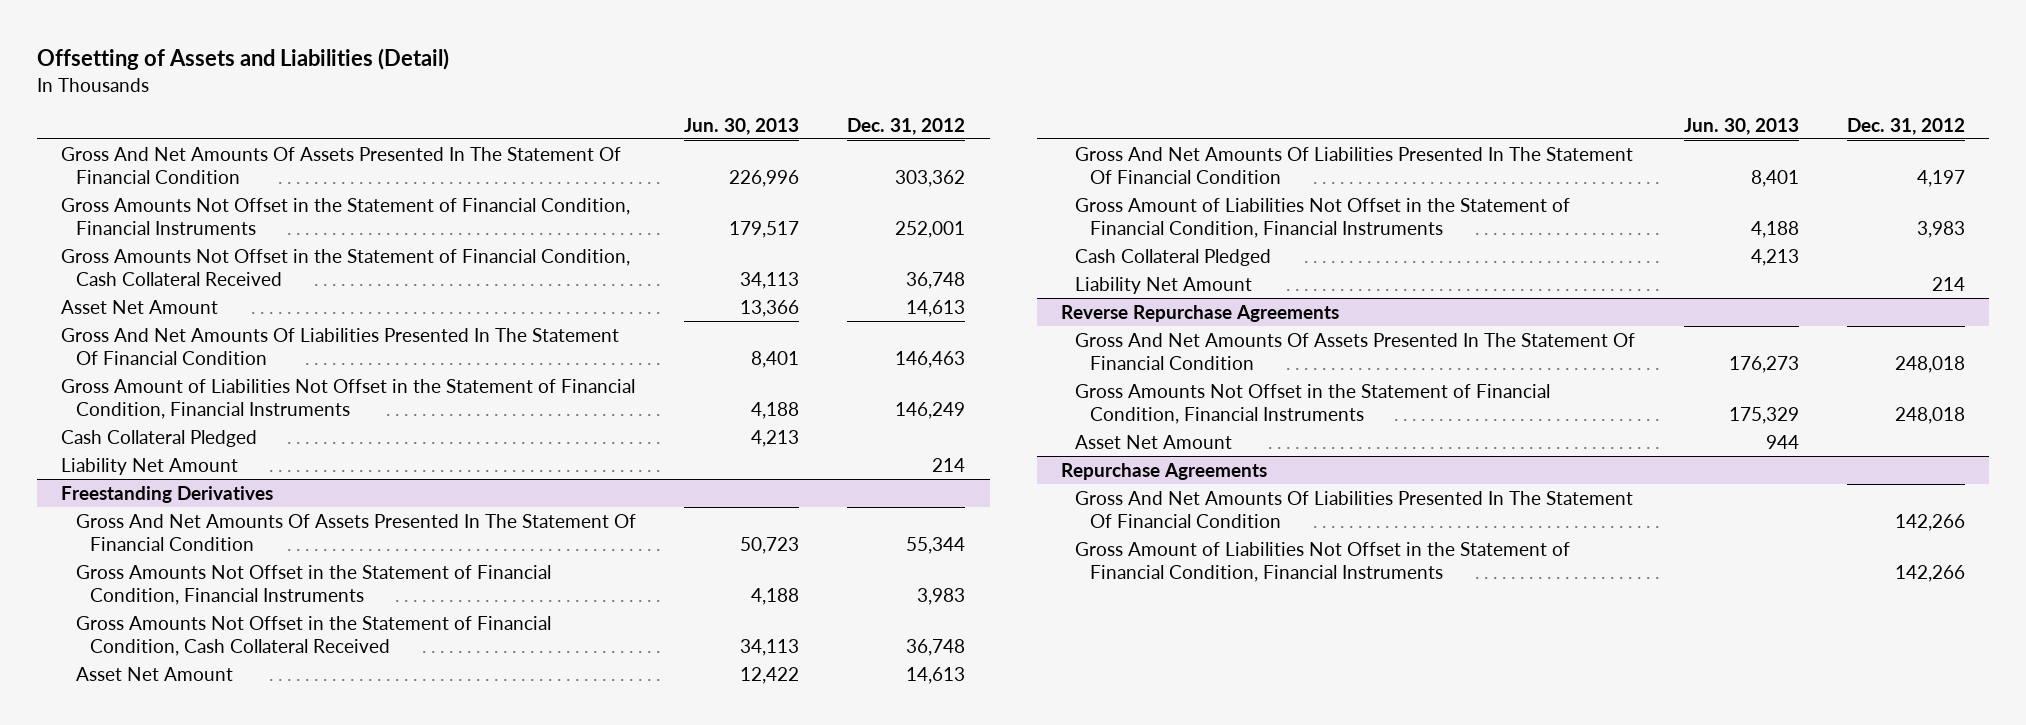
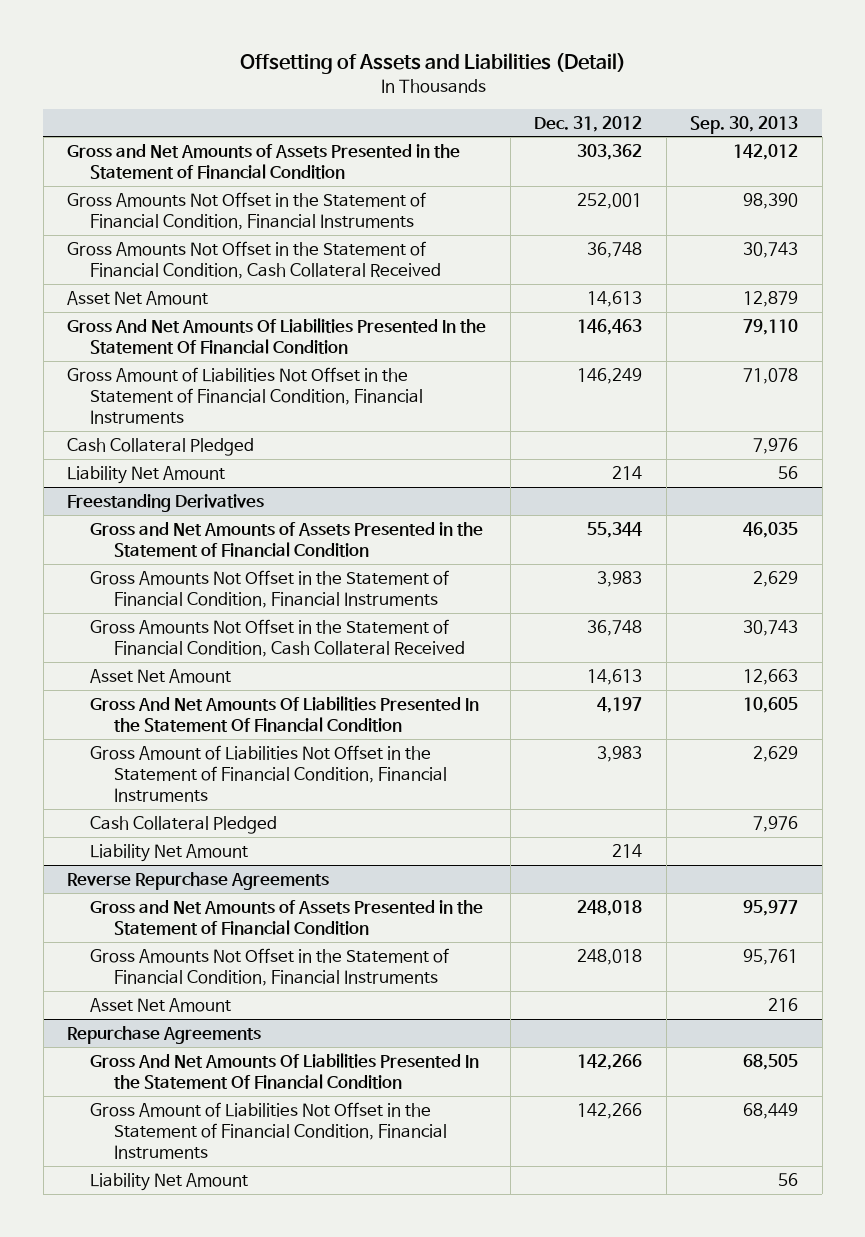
- | Jun. 30, 2013 | Dec. 31, 2012
+ | Dec. 31, 2012 | Sep. 30, 2013
- Gross And Net Amounts Of Assets Presented In The Statement Of Financial Condition | 226,996 | 303,362
+ Gross and Net Amounts of Assets Presented in the Statement of Financial Condition | 303,362 | 142,012
- Gross And Net Amounts Of Liabilities Presented In The Statement Of Financial Condition | 8,401 | 146,463
+ Gross And Net Amounts Of Liabilities Presented In the Statement Of Financial Condition | 146,463 | 79,110
@ Freestanding Derivatives
- Gross And Net Amounts Of Assets Presented In The Statement Of Financial Condition | 50,723 | 55,344
+ Gross and Net Amounts of Assets Presented in the Statement of Financial Condition | 55,344 | 46,035
- Gross And Net Amounts Of Liabilities Presented In The Statement Of Financial Condition | 8,401 | 4,197
+ Gross And Net Amounts Of Liabilities Presented In the Statement Of Financial Condition | 4,197 | 10,605
@ Reverse Repurchase Agreements
- Gross And Net Amounts Of Assets Presented In The Statement Of Financial Condition | 176,273 | 248,018
+ Gross and Net Amounts of Assets Presented in the Statement of Financial Condition | 248,018 | 95,977
@ Repurchase Agreements
- Gross And Net Amounts Of Liabilities Presented In The Statement Of Financial Condition | | 142,266
+ Gross And Net Amounts Of Liabilities Presented In the Statement Of Financial Condition | 142,266 | 68,505
+ Liability Net Amount | | 56

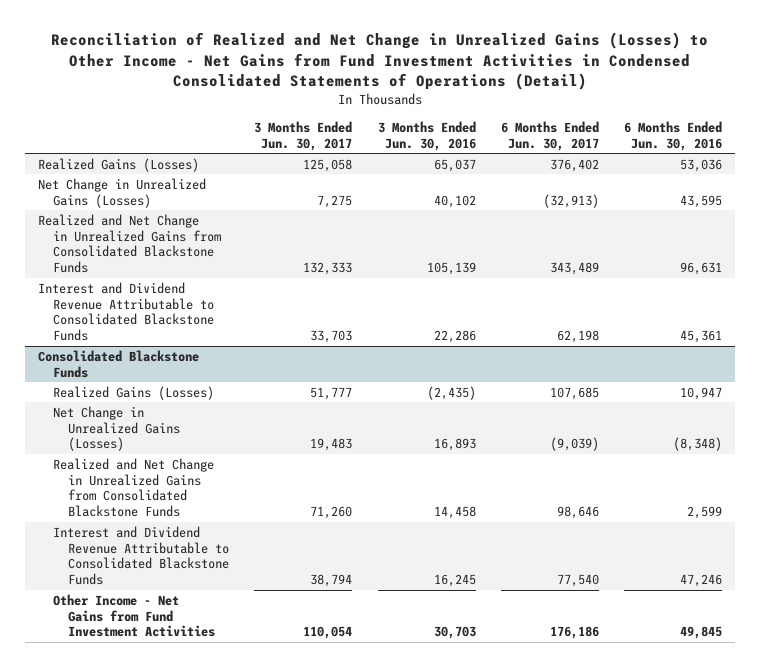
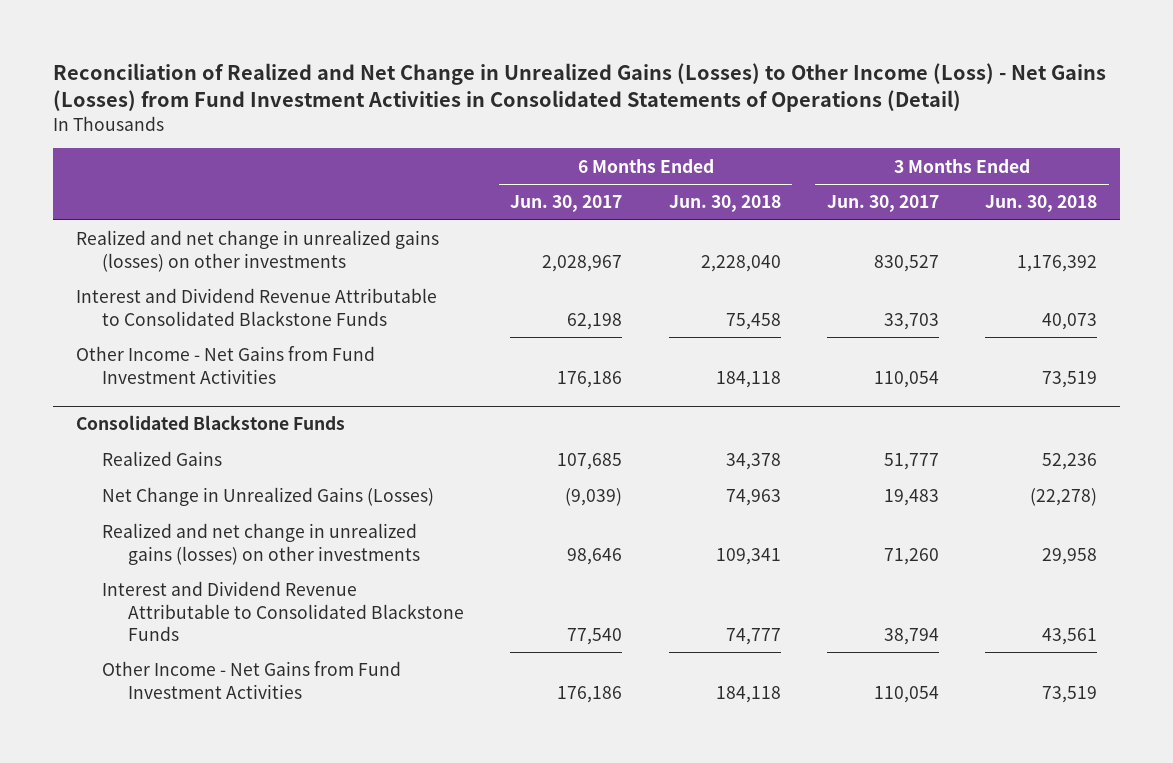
- Reconciliation of Realized and Net Change in Unrealized Gains (Losses) to Other Income - Net Gains from Fund Investment Activities in Condensed Consolidated Statements of Operations (Detail)
+ Reconciliation of Realized and Net Change in Unrealized Gains (Losses) to Other Income (Loss) - Net Gains (Losses) from Fund Investment Activities in Consolidated Statements of Operations (Detail)
- | 3 Months Ended Jun. 30, 2017 | 3 Months Ended Jun. 30, 2016 | 6 Months Ended Jun. 30, 2017 | 6 Months Ended Jun. 30, 2016
+ | 6 Months Ended Jun. 30, 2017 | 6 Months Ended Jun. 30, 2018 | 3 Months Ended Jun. 30, 2017 | 3 Months Ended Jun. 30, 2018
- Realized Gains (Losses) | 125,058 | 65,037 | 376,402 | 53,036
- Net Change in Unrealized Gains (Losses) | 7,275 | 40,102 | (32,913) | 43,595
- Realized and Net Change in Unrealized Gains from Consolidated Blackstone Funds | 132,333 | 105,139 | 343,489 | 96,631
+ Realized and net change in unrealized gains (losses) on other investments | 2,028,967 | 2,228,040 | 830,527 | 1,176,392
+ Other Income - Net Gains from Fund Investment Activities | 176,186 | 184,118 | 110,054 | 73,519
@ Consolidated Blackstone Funds
- Realized Gains (Losses) | 51,777 | (2,435) | 107,685 | 10,947
+ Realized Gains | 107,685 | 34,378 | 51,777 | 52,236
- Realized and Net Change in Unrealized Gains from Consolidated Blackstone Funds | 71,260 | 14,458 | 98,646 | 2,599
+ Realized and net change in unrealized gains (losses) on other investments | 98,646 | 109,341 | 71,260 | 29,958

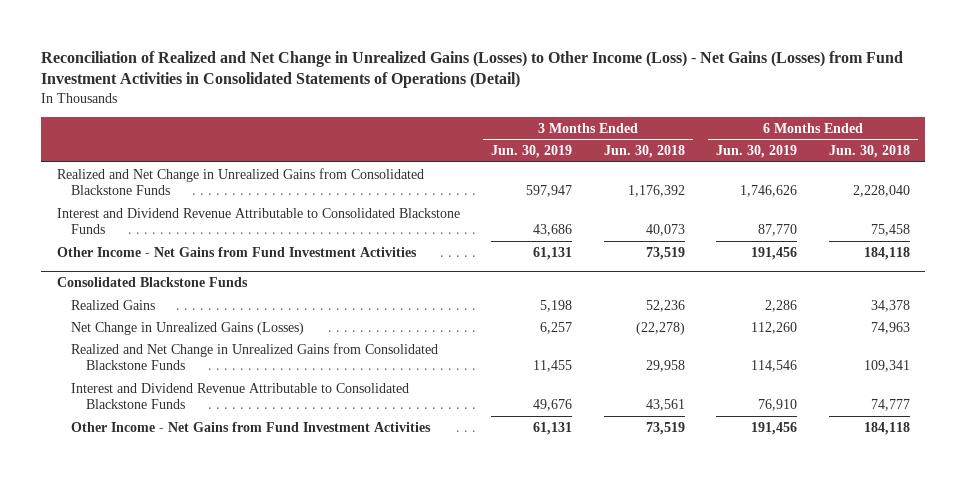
- | 6 Months Ended Jun. 30, 2017 | 6 Months Ended Jun. 30, 2018 | 3 Months Ended Jun. 30, 2017 | 3 Months Ended Jun. 30, 2018
+ | 3 Months Ended Jun. 30, 2019 | 3 Months Ended Jun. 30, 2018 | 6 Months Ended Jun. 30, 2019 | 6 Months Ended Jun. 30, 2018
- Realized and net change in unrealized gains (losses) on other investments | 2,028,967 | 2,228,040 | 830,527 | 1,176,392
+ Realized and Net Change in Unrealized Gains from Consolidated Blackstone Funds | 597,947 | 1,176,392 | 1,746,626 | 2,228,040
@ Consolidated Blackstone Funds
- Realized and net change in unrealized gains (losses) on other investments | 98,646 | 109,341 | 71,260 | 29,958
+ Realized and Net Change in Unrealized Gains from Consolidated Blackstone Funds | 11,455 | 29,958 | 114,546 | 109,341

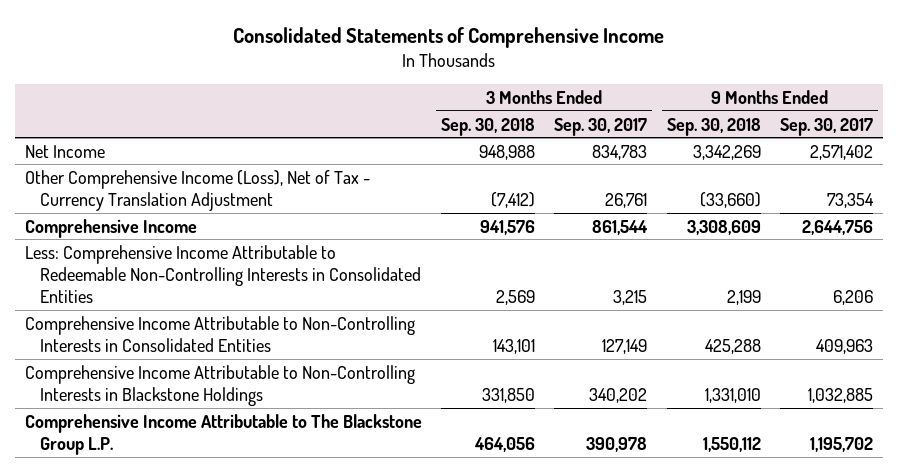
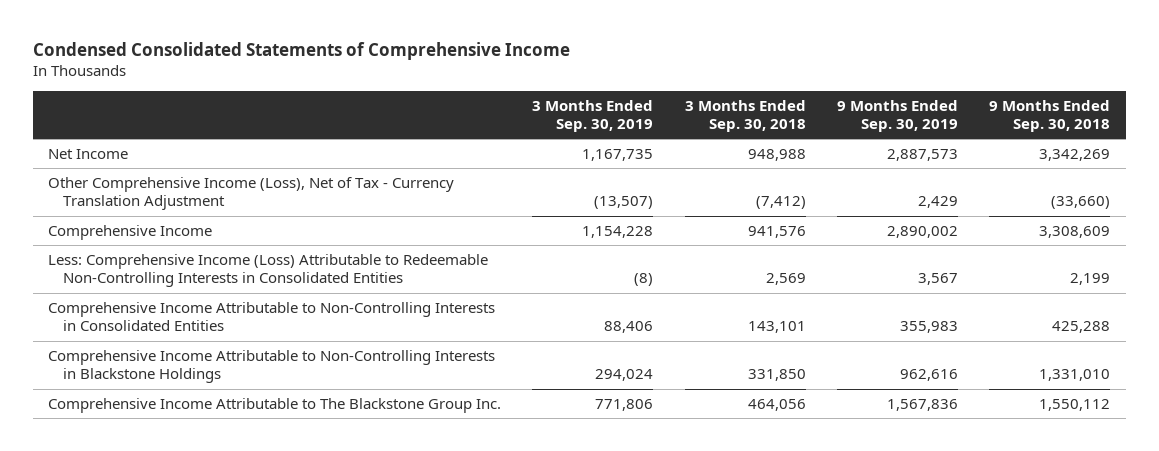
- Consolidated Statements of Comprehensive Income
+ Condensed Consolidated Statements of Comprehensive Income
- | 3 Months Ended Sep. 30, 2018 | 3 Months Ended Sep. 30, 2017 | 9 Months Ended Sep. 30, 2018 | 9 Months Ended Sep. 30, 2017
+ | 3 Months Ended Sep. 30, 2019 | 3 Months Ended Sep. 30, 2018 | 9 Months Ended Sep. 30, 2019 | 9 Months Ended Sep. 30, 2018
- Less: Comprehensive Income Attributable to Redeemable Non-Controlling Interests in Consolidated Entities | 2,569 | 3,215 | 2,199 | 6,206
+ Less: Comprehensive Income (Loss) Attributable to Redeemable Non-Controlling Interests in Consolidated Entities | (8) | 2,569 | 3,567 | 2,199
- Comprehensive Income Attributable to The Blackstone Group L.P. | 464,056 | 390,978 | 1,550,112 | 1,195,702
+ Comprehensive Income Attributable to The Blackstone Group Inc. | 771,806 | 464,056 | 1,567,836 | 1,550,112

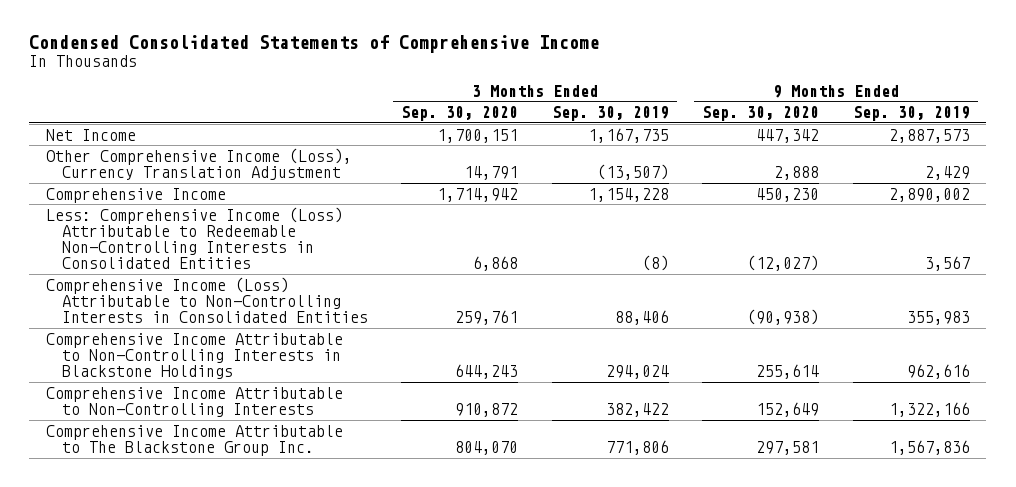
- | 3 Months Ended Sep. 30, 2019 | 3 Months Ended Sep. 30, 2018 | 9 Months Ended Sep. 30, 2019 | 9 Months Ended Sep. 30, 2018
+ | 3 Months Ended Sep. 30, 2020 | 3 Months Ended Sep. 30, 2019 | 9 Months Ended Sep. 30, 2020 | 9 Months Ended Sep. 30, 2019
- Other Comprehensive Income (Loss), Net of Tax - Currency Translation Adjustment | (13,507) | (7,412) | 2,429 | (33,660)
+ Other Comprehensive Income (Loss), Currency Translation Adjustment | 14,791 | (13,507) | 2,888 | 2,429
- Comprehensive Income Attributable to Non-Controlling Interests in Consolidated Entities | 88,406 | 143,101 | 355,983 | 425,288
+ Comprehensive Income (Loss) Attributable to Non-Controlling Interests in Consolidated Entities | 259,761 | 88,406 | (90,938) | 355,983
+ Comprehensive Income Attributable to Non-Controlling Interests | 910,872 | 382,422 | 152,649 | 1,322,166

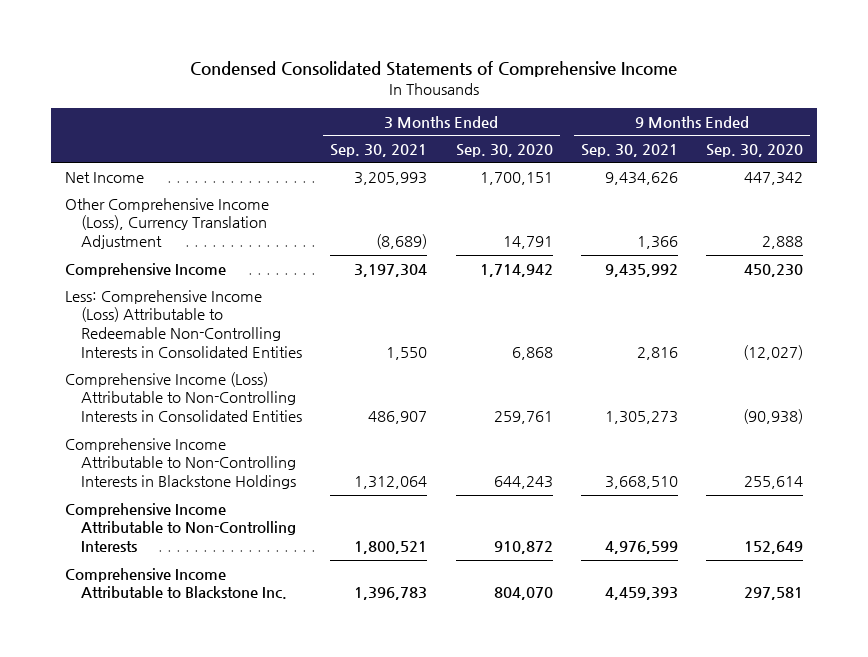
- | 3 Months Ended Sep. 30, 2020 | 3 Months Ended Sep. 30, 2019 | 9 Months Ended Sep. 30, 2020 | 9 Months Ended Sep. 30, 2019
+ | 3 Months Ended Sep. 30, 2021 | 3 Months Ended Sep. 30, 2020 | 9 Months Ended Sep. 30, 2021 | 9 Months Ended Sep. 30, 2020
- Comprehensive Income Attributable to The Blackstone Group Inc. | 804,070 | 771,806 | 297,581 | 1,567,836
+ Comprehensive Income Attributable to Blackstone Inc. | 1,396,783 | 804,070 | 4,459,393 | 297,581

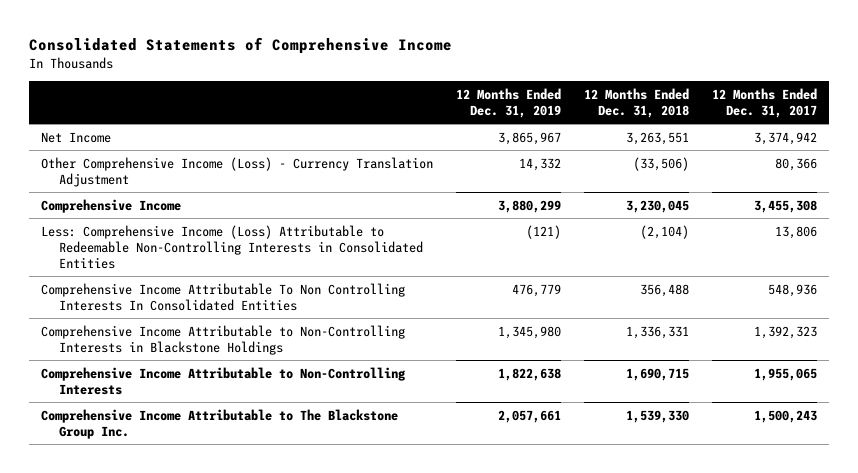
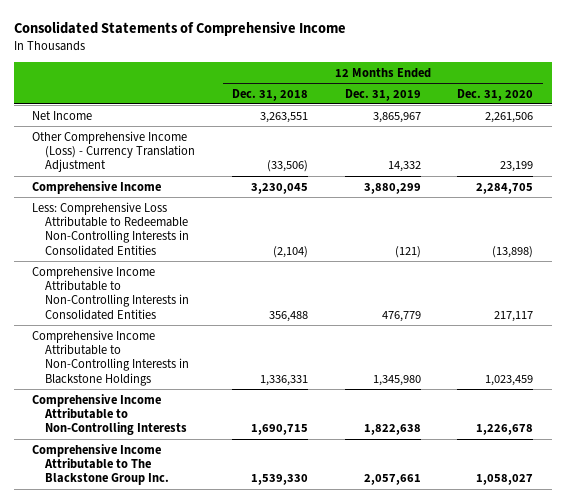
- | 12 Months Ended Dec. 31, 2019 | 12 Months Ended Dec. 31, 2018 | 12 Months Ended Dec. 31, 2017
+ | 12 Months Ended Dec. 31, 2018 | 12 Months Ended Dec. 31, 2019 | 12 Months Ended Dec. 31, 2020
- Less: Comprehensive Income (Loss) Attributable to Redeemable Non-Controlling Interests in Consolidated Entities | (121) | (2,104) | 13,806
- Comprehensive Income Attributable To Non Controlling Interests In Consolidated Entities | 476,779 | 356,488 | 548,936
+ Less: Comprehensive Loss Attributable to Redeemable Non-Controlling Interests in Consolidated Entities | (2,104) | (121) | (13,898)
+ Comprehensive Income Attributable to Non-Controlling Interests in Consolidated Entities | 356,488 | 476,779 | 217,117

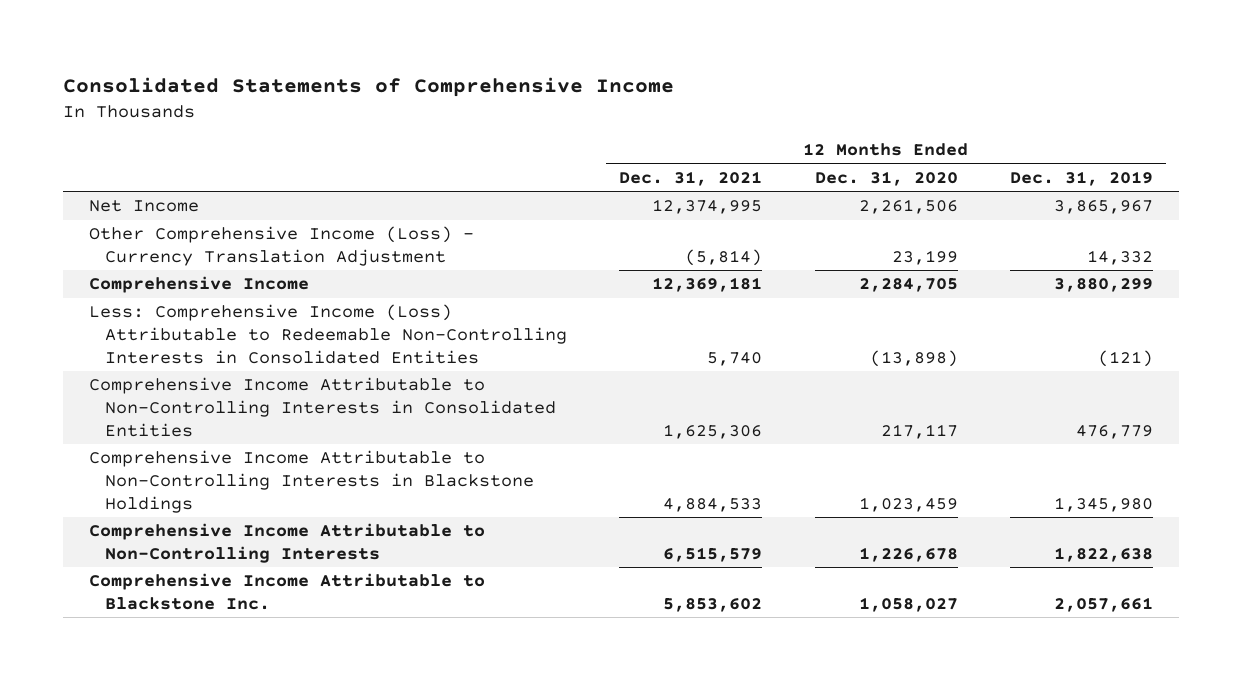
- | 12 Months Ended Dec. 31, 2018 | 12 Months Ended Dec. 31, 2019 | 12 Months Ended Dec. 31, 2020
+ | 12 Months Ended Dec. 31, 2021 | 12 Months Ended Dec. 31, 2020 | 12 Months Ended Dec. 31, 2019
- Less: Comprehensive Loss Attributable to Redeemable Non-Controlling Interests in Consolidated Entities | (2,104) | (121) | (13,898)
+ Less: Comprehensive Income (Loss) Attributable to Redeemable Non-Controlling Interests in Consolidated Entities | 5,740 | (13,898) | (121)
- Comprehensive Income Attributable to The Blackstone Group Inc. | 1,539,330 | 2,057,661 | 1,058,027
+ Comprehensive Income Attributable to Blackstone Inc. | 5,853,602 | 1,058,027 | 2,057,661

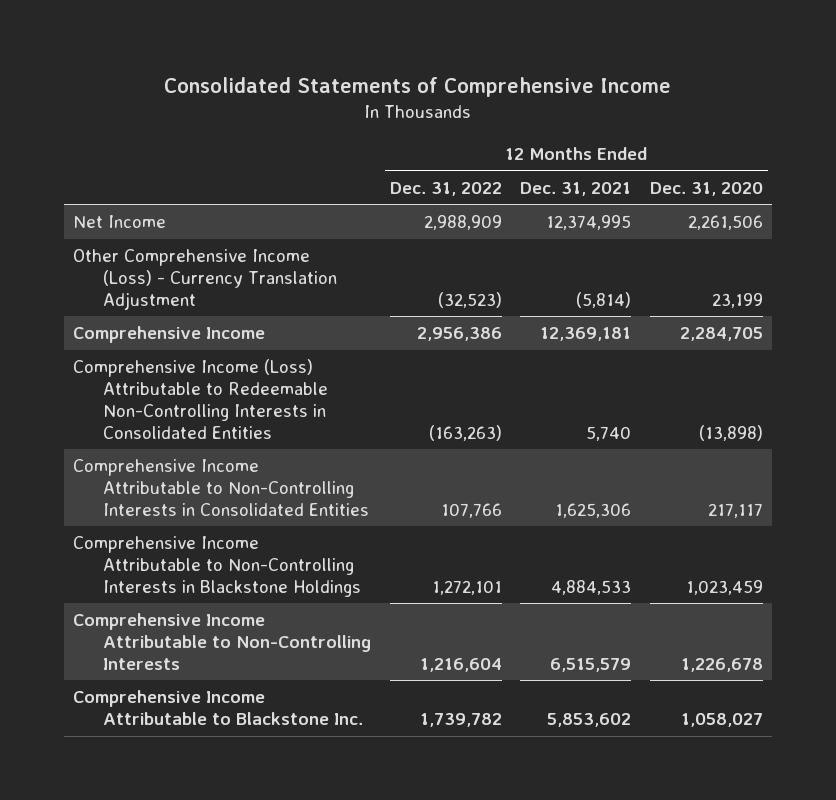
- | 12 Months Ended Dec. 31, 2021 | 12 Months Ended Dec. 31, 2020 | 12 Months Ended Dec. 31, 2019
+ | 12 Months Ended Dec. 31, 2022 | 12 Months Ended Dec. 31, 2021 | 12 Months Ended Dec. 31, 2020
- Less: Comprehensive Income (Loss) Attributable to Redeemable Non-Controlling Interests in Consolidated Entities | 5,740 | (13,898) | (121)
+ Comprehensive Income (Loss) Attributable to Redeemable Non-Controlling Interests in Consolidated Entities | (163,263) | 5,740 | (13,898)

